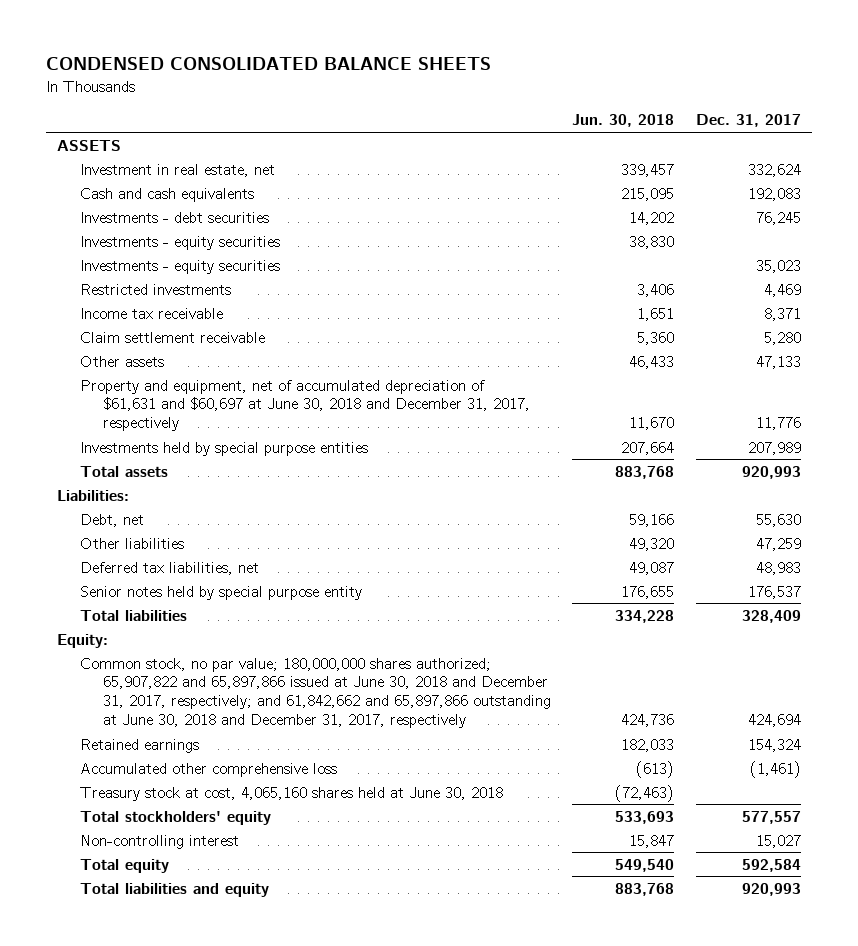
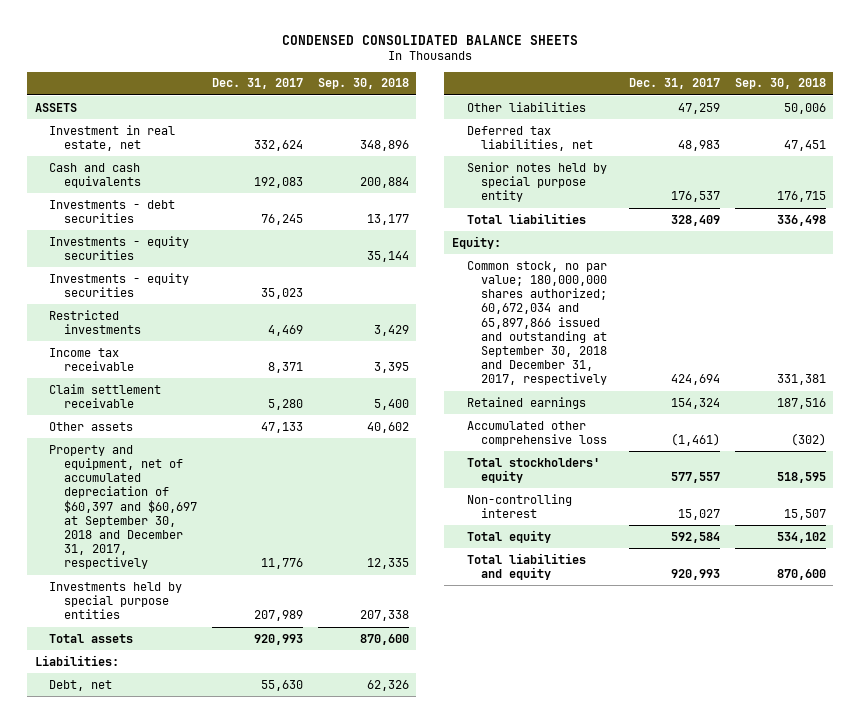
- | Jun. 30, 2018 | Dec. 31, 2017
+ | Dec. 31, 2017 | Sep. 30, 2018
- Property and equipment, net of accumulated depreciation of $61,631 and $60,697 at June 30, 2018 and December 31, 2017, respectively | 11,670 | 11,776
+ Property and equipment, net of accumulated depreciation of $60,397 and $60,697 at September 30, 2018 and December 31, 2017, respectively | 11,776 | 12,335
- Common stock, no par value; 180,000,000 shares authorized; 65,907,822 and 65,897,866 issued at June 30, 2018 and December 31, 2017, respectively; and 61,842,662 and 65,897,866 outstanding at June 30, 2018 and December 31, 2017, respectively | 424,736 | 424,694
+ Common stock, no par value; 180,000,000 shares authorized; 60,672,034 and 65,897,866 issued and outstanding at September 30, 2018 and December 31, 2017, respectively | 424,694 | 331,381
- Treasury stock at cost, 4,065,160 shares held at June 30, 2018 | (72,463) |

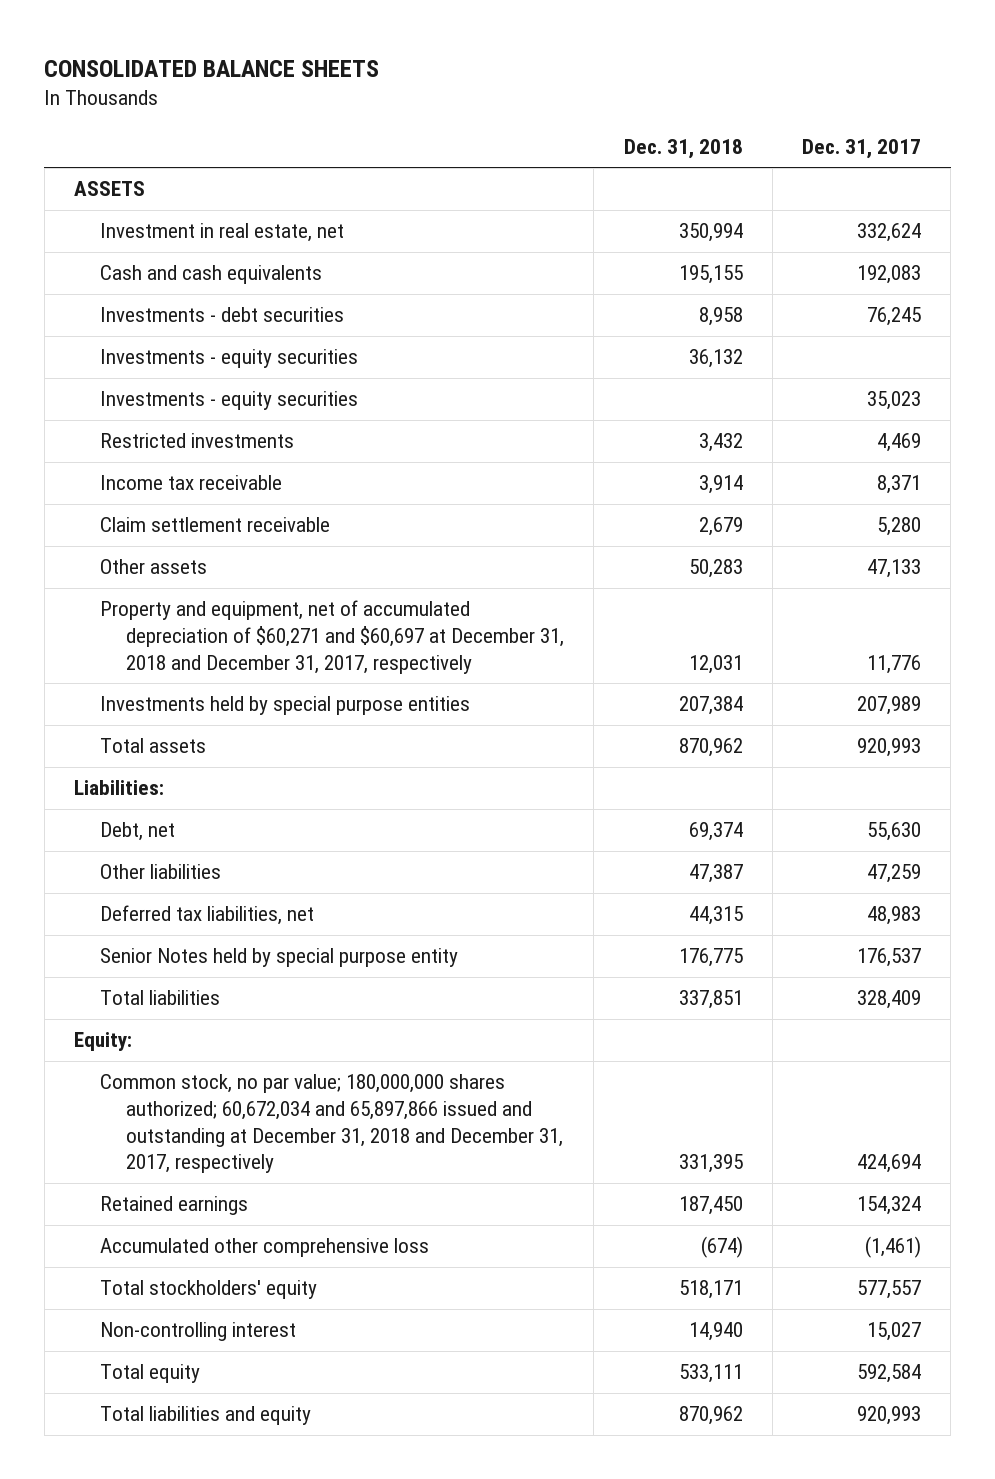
- CONDENSED CONSOLIDATED BALANCE SHEETS
+ CONSOLIDATED BALANCE SHEETS
- | Dec. 31, 2017 | Sep. 30, 2018
+ | Dec. 31, 2018 | Dec. 31, 2017
- Property and equipment, net of accumulated depreciation of $60,397 and $60,697 at September 30, 2018 and December 31, 2017, respectively | 11,776 | 12,335
+ Property and equipment, net of accumulated depreciation of $60,271 and $60,697 at December 31, 2018 and December 31, 2017, respectively | 12,031 | 11,776
- Senior notes held by special purpose entity | 176,537 | 176,715
+ Senior Notes held by special purpose entity | 176,775 | 176,537
- Common stock, no par value; 180,000,000 shares authorized; 60,672,034 and 65,897,866 issued and outstanding at September 30, 2018 and December 31, 2017, respectively | 424,694 | 331,381
+ Common stock, no par value; 180,000,000 shares authorized; 60,672,034 and 65,897,866 issued and outstanding at December 31, 2018 and December 31, 2017, respectively | 331,395 | 424,694

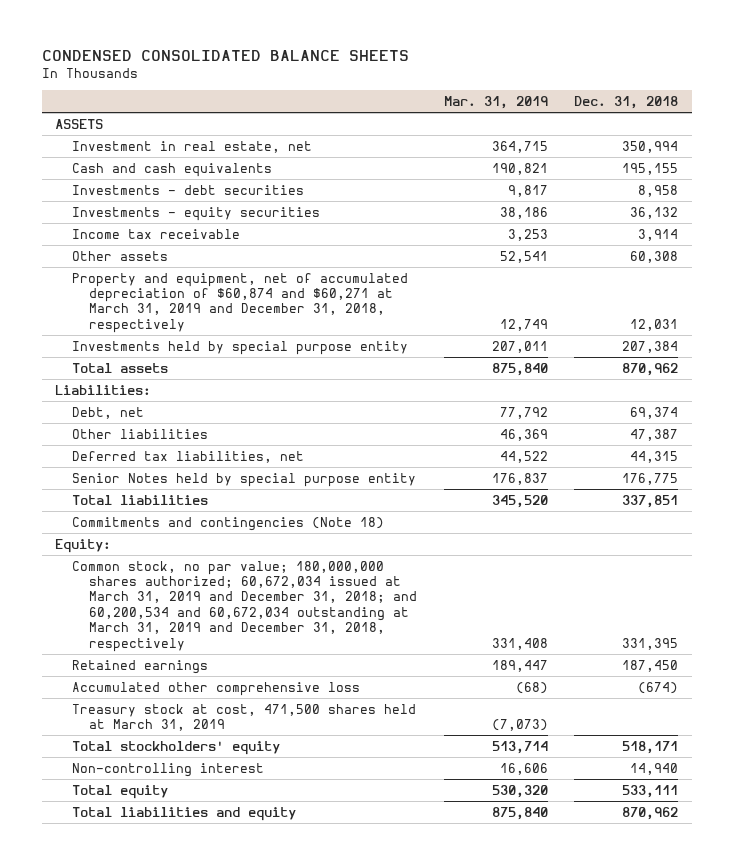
- CONSOLIDATED BALANCE SHEETS
+ CONDENSED CONSOLIDATED BALANCE SHEETS
- | Dec. 31, 2018 | Dec. 31, 2017
+ | Mar. 31, 2019 | Dec. 31, 2018
- Investments - equity securities | | 35,023
- Restricted investments | 3,432 | 4,469
- Claim settlement receivable | 2,679 | 5,280
- Other assets | 50,283 | 47,133
- Property and equipment, net of accumulated depreciation of $60,271 and $60,697 at December 31, 2018 and December 31, 2017, respectively | 12,031 | 11,776
- Investments held by special purpose entities | 207,384 | 207,989
+ Other assets | 52,541 | 60,308
+ Property and equipment, net of accumulated depreciation of $60,874 and $60,271 at March 31, 2019 and December 31, 2018, respectively | 12,749 | 12,031
+ Investments held by special purpose entity | 207,011 | 207,384
+ Commitments and contingencies (Note 18)
- Common stock, no par value; 180,000,000 shares authorized; 60,672,034 and 65,897,866 issued and outstanding at December 31, 2018 and December 31, 2017, respectively | 331,395 | 424,694
+ Common stock, no par value; 180,000,000 shares authorized; 60,672,034 issued at March 31, 2019 and December 31, 2018; and 60,200,534 and 60,672,034 outstanding at March 31, 2019 and December 31, 2018, respectively | 331,408 | 331,395
+ Treasury stock at cost, 471,500 shares held at March 31, 2019 | (7,073) |

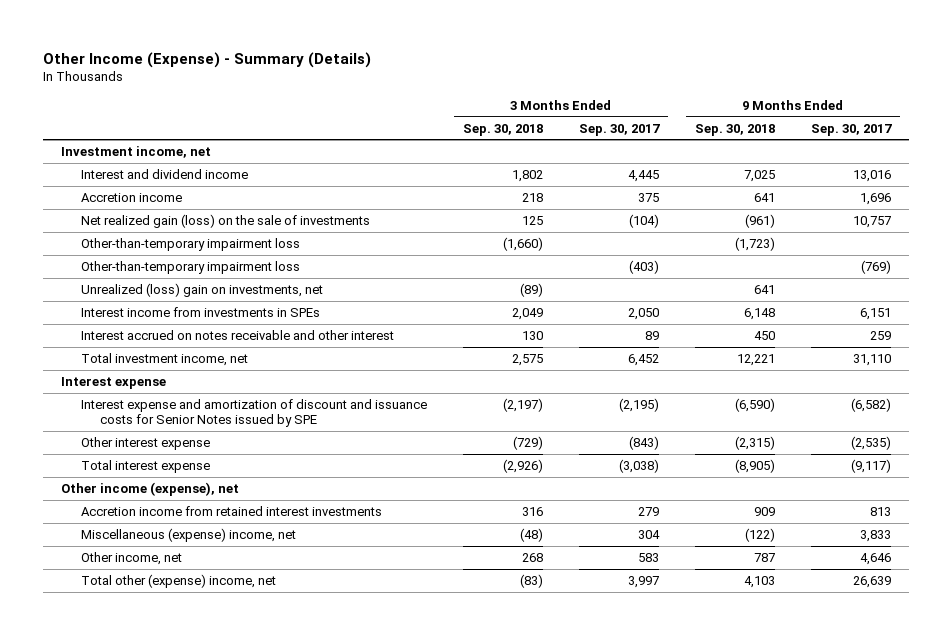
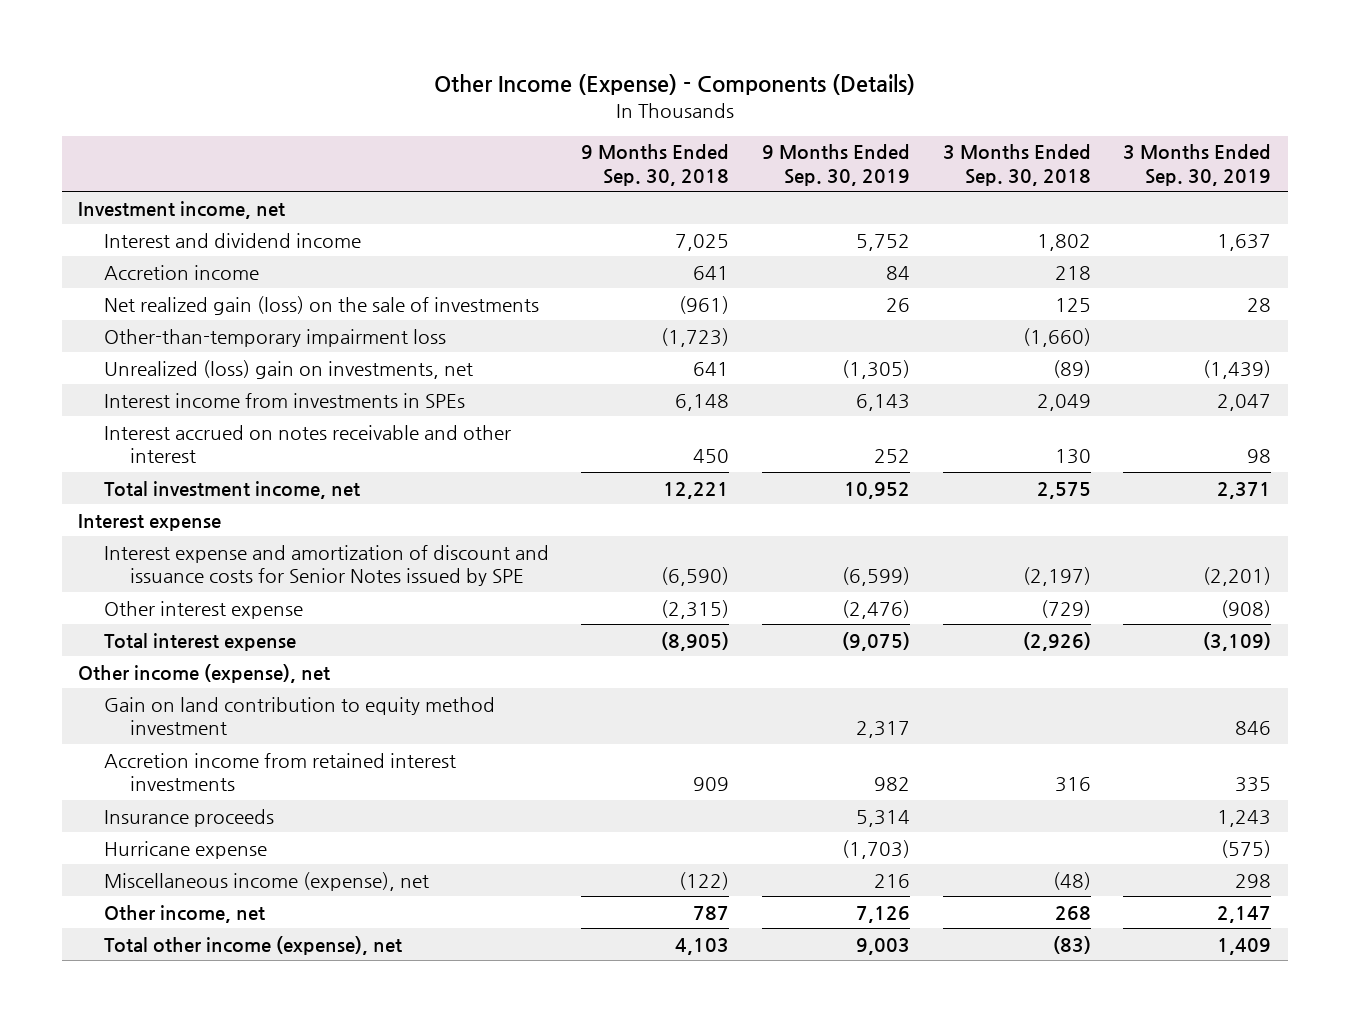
- Other Income (Expense) - Summary (Details)
+ Other Income (Expense) - Components (Details)
- | 3 Months Ended Sep. 30, 2018 | 3 Months Ended Sep. 30, 2017 | 9 Months Ended Sep. 30, 2018 | 9 Months Ended Sep. 30, 2017
+ | 9 Months Ended Sep. 30, 2018 | 9 Months Ended Sep. 30, 2019 | 3 Months Ended Sep. 30, 2018 | 3 Months Ended Sep. 30, 2019
- Other-than-temporary impairment loss | | (403) | | (769)
+ Gain on land contribution to equity method investment | | 2,317 | | 846
- Miscellaneous (expense) income, net | (48) | 304 | (122) | 3,833
+ Insurance proceeds | | 5,314 | | 1,243
+ Hurricane expense | | (1,703) | | (575)
+ Miscellaneous income (expense), net | (122) | 216 | (48) | 298
- Total other (expense) income, net | (83) | 3,997 | 4,103 | 26,639
+ Total other income (expense), net | 4,103 | 9,003 | (83) | 1,409

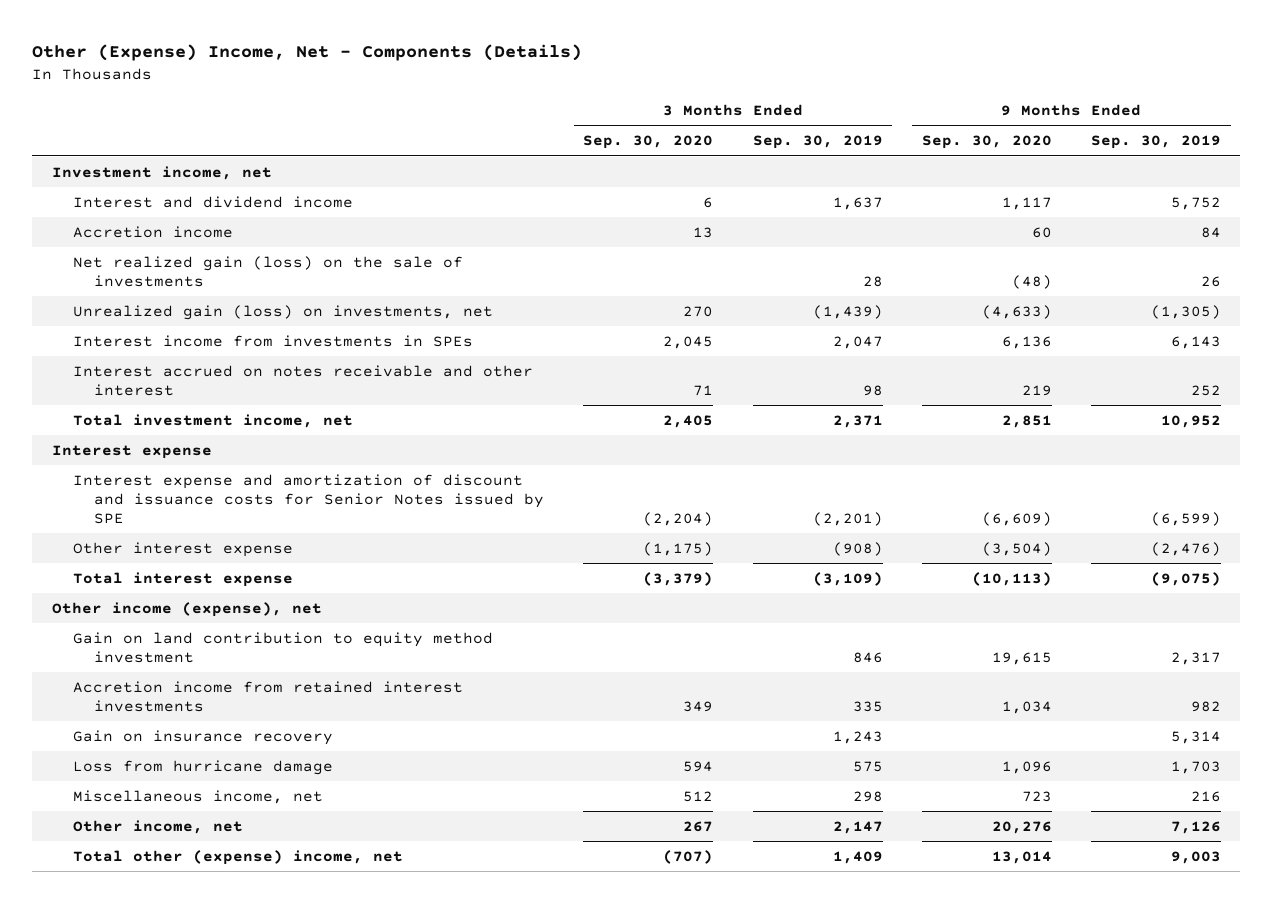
- Other Income (Expense) - Components (Details)
+ Other (Expense) Income, Net - Components (Details)
- | 9 Months Ended Sep. 30, 2018 | 9 Months Ended Sep. 30, 2019 | 3 Months Ended Sep. 30, 2018 | 3 Months Ended Sep. 30, 2019
+ | 3 Months Ended Sep. 30, 2020 | 3 Months Ended Sep. 30, 2019 | 9 Months Ended Sep. 30, 2020 | 9 Months Ended Sep. 30, 2019
- Other-than-temporary impairment loss | (1,723) | | (1,660) |
- Unrealized (loss) gain on investments, net | 641 | (1,305) | (89) | (1,439)
+ Unrealized gain (loss) on investments, net | 270 | (1,439) | (4,633) | (1,305)
- Insurance proceeds | | 5,314 | | 1,243
- Hurricane expense | | (1,703) | | (575)
- Miscellaneous income (expense), net | (122) | 216 | (48) | 298
+ Gain on insurance recovery | | 1,243 | | 5,314
+ Loss from hurricane damage | 594 | 575 | 1,096 | 1,703
+ Miscellaneous income, net | 512 | 298 | 723 | 216
- Total other income (expense), net | 4,103 | 9,003 | (83) | 1,409
+ Total other (expense) income, net | (707) | 1,409 | 13,014 | 9,003

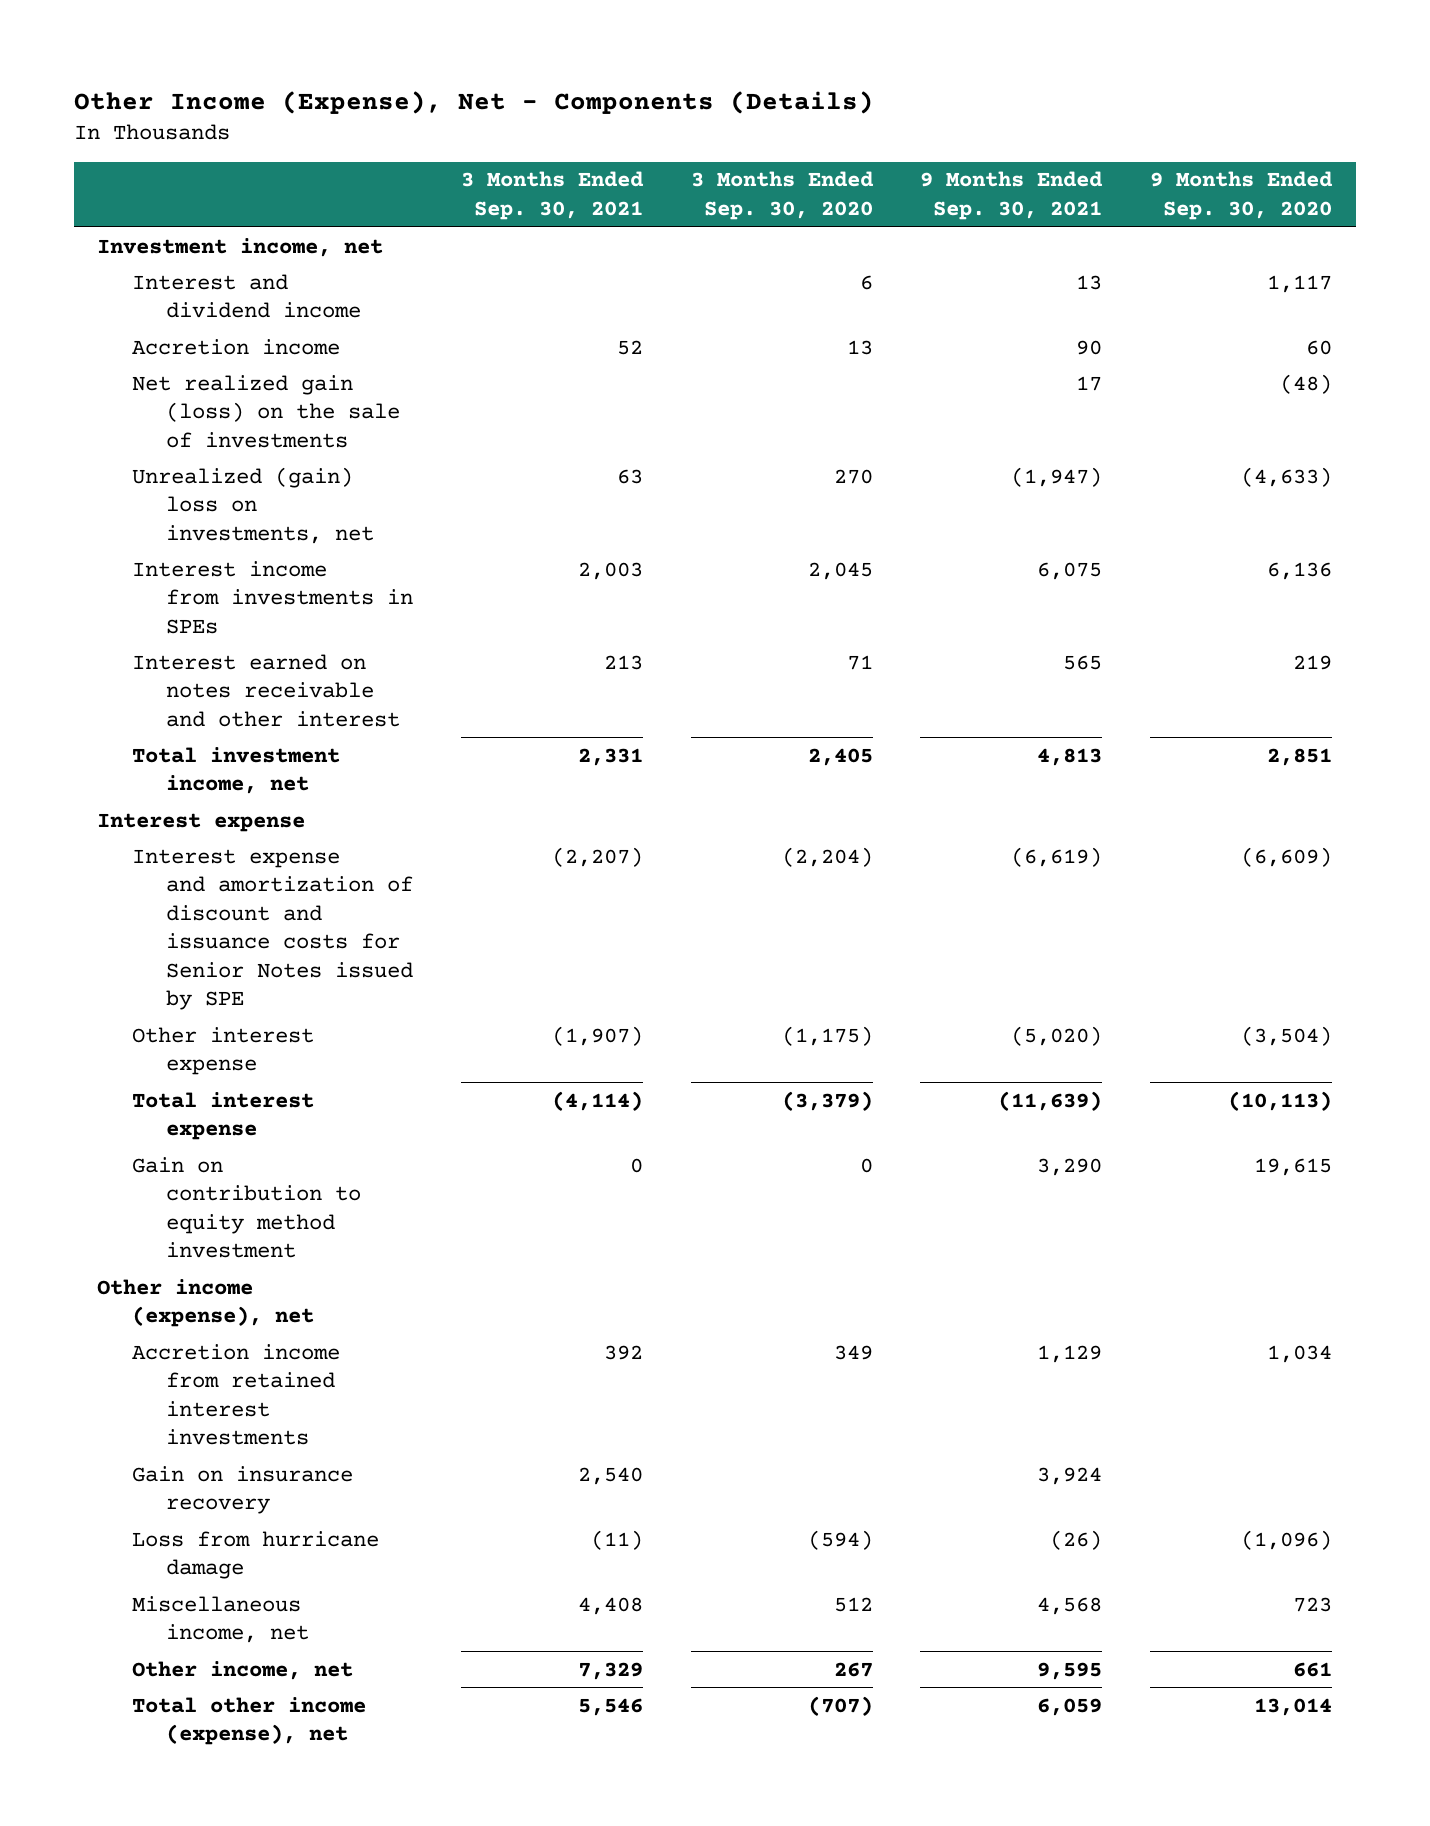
- Other (Expense) Income, Net - Components (Details)
+ Other Income (Expense), Net - Components (Details)
- | 3 Months Ended Sep. 30, 2020 | 3 Months Ended Sep. 30, 2019 | 9 Months Ended Sep. 30, 2020 | 9 Months Ended Sep. 30, 2019
+ | 3 Months Ended Sep. 30, 2021 | 3 Months Ended Sep. 30, 2020 | 9 Months Ended Sep. 30, 2021 | 9 Months Ended Sep. 30, 2020
- Unrealized gain (loss) on investments, net | 270 | (1,439) | (4,633) | (1,305)
+ Unrealized (gain) loss on investments, net | 63 | 270 | (1,947) | (4,633)
- Interest accrued on notes receivable and other interest | 71 | 98 | 219 | 252
+ Interest earned on notes receivable and other interest | 213 | 71 | 565 | 219
+ Gain on contribution to equity method investment | 0 | 0 | 3,290 | 19,615
- Gain on land contribution to equity method investment | | 846 | 19,615 | 2,317
- Loss from hurricane damage | 594 | 575 | 1,096 | 1,703
+ Loss from hurricane damage | (11) | (594) | (26) | (1,096)
- Other income, net | 267 | 2,147 | 20,276 | 7,126
- Total other (expense) income, net | (707) | 1,409 | 13,014 | 9,003
+ Other income, net | 7,329 | 267 | 9,595 | 661
+ Total other income (expense), net | 5,546 | (707) | 6,059 | 13,014

